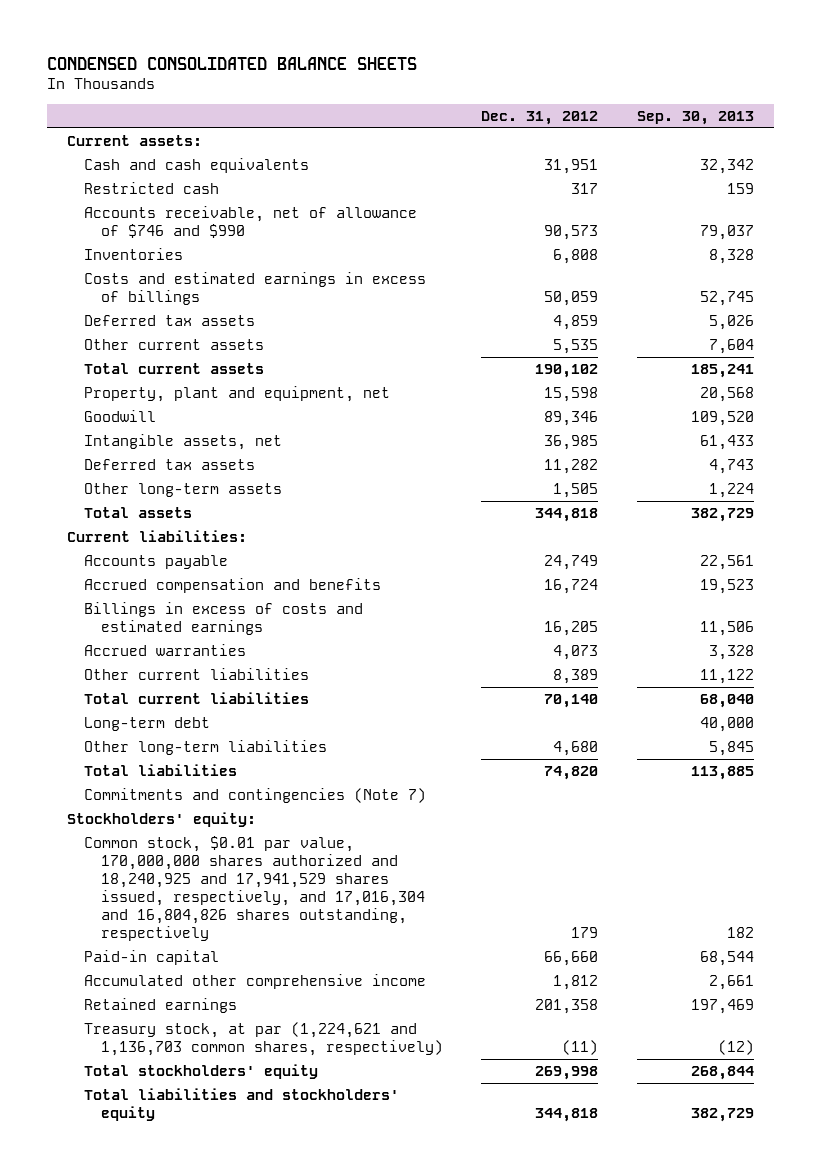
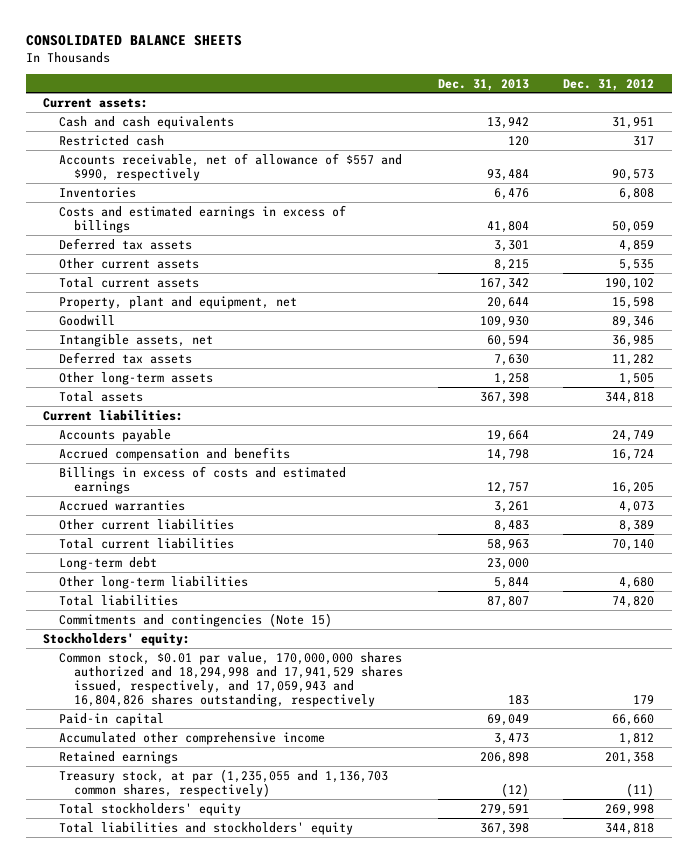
- CONDENSED CONSOLIDATED BALANCE SHEETS
+ CONSOLIDATED BALANCE SHEETS
- | Dec. 31, 2012 | Sep. 30, 2013
+ | Dec. 31, 2013 | Dec. 31, 2012
- Accounts receivable, net of allowance of $746 and $990 | 90,573 | 79,037
+ Accounts receivable, net of allowance of $557 and $990, respectively | 93,484 | 90,573
- Commitments and contingencies (Note 7)
+ Commitments and contingencies (Note 15)
- Common stock, $0.01 par value, 170,000,000 shares authorized and 18,240,925 and 17,941,529 shares issued, respectively, and 17,016,304 and 16,804,826 shares outstanding, respectively | 179 | 182
+ Common stock, $0.01 par value, 170,000,000 shares authorized and 18,294,998 and 17,941,529 shares issued, respectively, and 17,059,943 and 16,804,826 shares outstanding, respectively | 183 | 179
- Treasury stock, at par (1,224,621 and 1,136,703 common shares, respectively) | (11) | (12)
+ Treasury stock, at par (1,235,055 and 1,136,703 common shares, respectively) | (12) | (11)

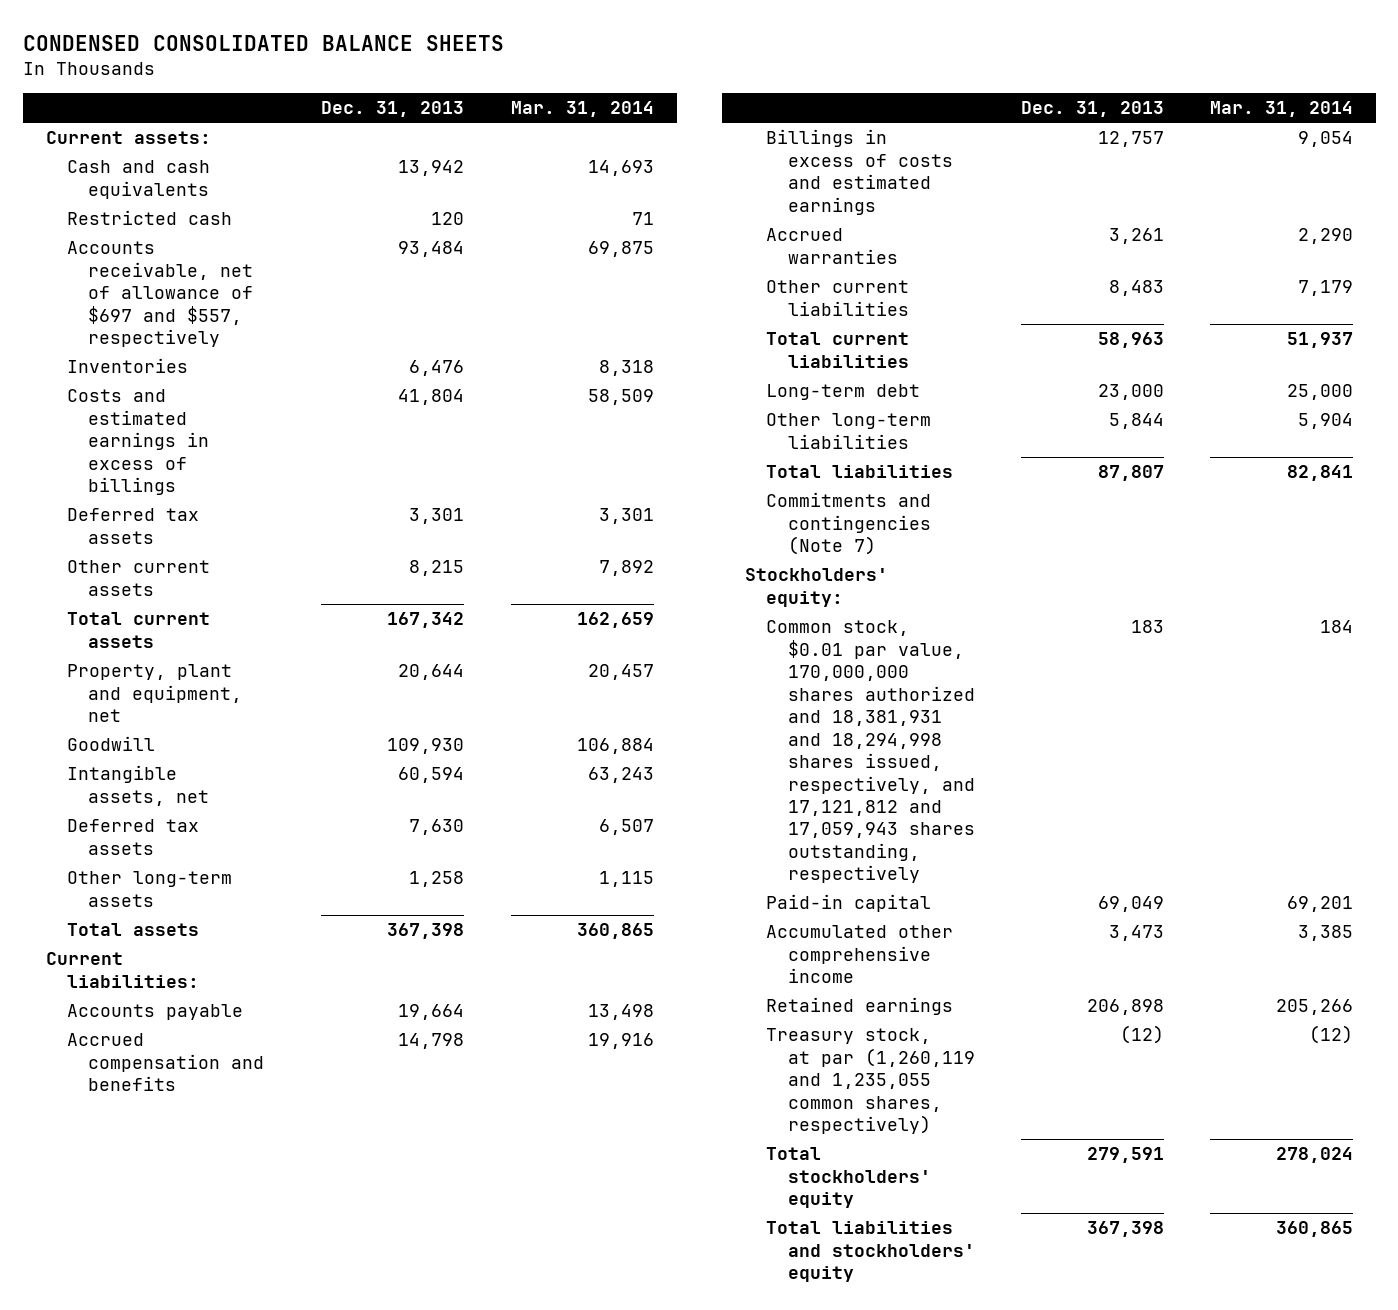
- CONSOLIDATED BALANCE SHEETS
+ CONDENSED CONSOLIDATED BALANCE SHEETS
- | Dec. 31, 2013 | Dec. 31, 2012
+ | Dec. 31, 2013 | Mar. 31, 2014
- Accounts receivable, net of allowance of $557 and $990, respectively | 93,484 | 90,573
+ Accounts receivable, net of allowance of $697 and $557, respectively | 93,484 | 69,875
- Commitments and contingencies (Note 15)
+ Commitments and contingencies (Note 7)
- Common stock, $0.01 par value, 170,000,000 shares authorized and 18,294,998 and 17,941,529 shares issued, respectively, and 17,059,943 and 16,804,826 shares outstanding, respectively | 183 | 179
+ Common stock, $0.01 par value, 170,000,000 shares authorized and 18,381,931 and 18,294,998 shares issued, respectively, and 17,121,812 and 17,059,943 shares outstanding, respectively | 183 | 184
- Treasury stock, at par (1,235,055 and 1,136,703 common shares, respectively) | (12) | (11)
+ Treasury stock, at par (1,260,119 and 1,235,055 common shares, respectively) | (12) | (12)

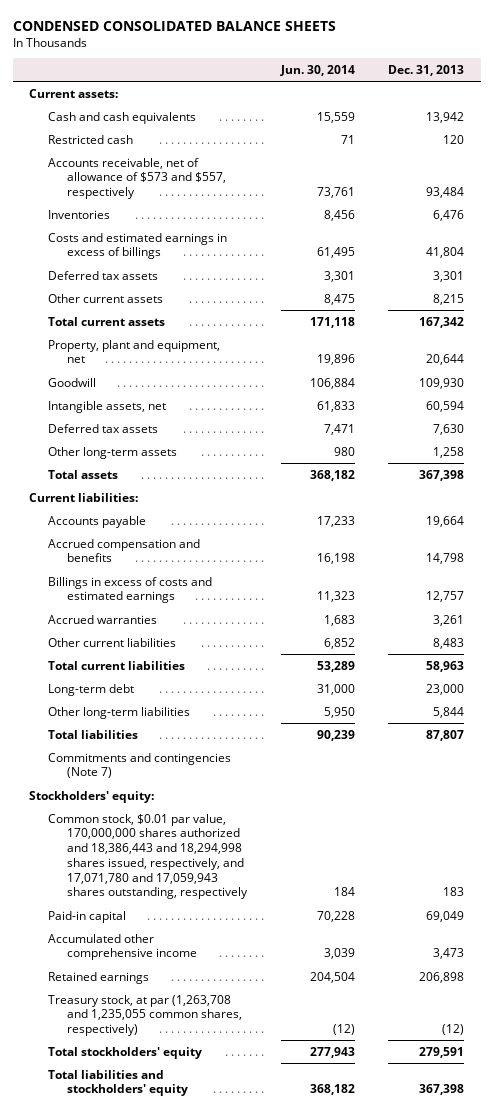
- | Dec. 31, 2013 | Mar. 31, 2014
+ | Jun. 30, 2014 | Dec. 31, 2013
- Accounts receivable, net of allowance of $697 and $557, respectively | 93,484 | 69,875
+ Accounts receivable, net of allowance of $573 and $557, respectively | 73,761 | 93,484
- Common stock, $0.01 par value, 170,000,000 shares authorized and 18,381,931 and 18,294,998 shares issued, respectively, and 17,121,812 and 17,059,943 shares outstanding, respectively | 183 | 184
+ Common stock, $0.01 par value, 170,000,000 shares authorized and 18,386,443 and 18,294,998 shares issued, respectively, and 17,071,780 and 17,059,943 shares outstanding, respectively | 184 | 183
- Treasury stock, at par (1,260,119 and 1,235,055 common shares, respectively) | (12) | (12)
+ Treasury stock, at par (1,263,708 and 1,235,055 common shares, respectively) | (12) | (12)

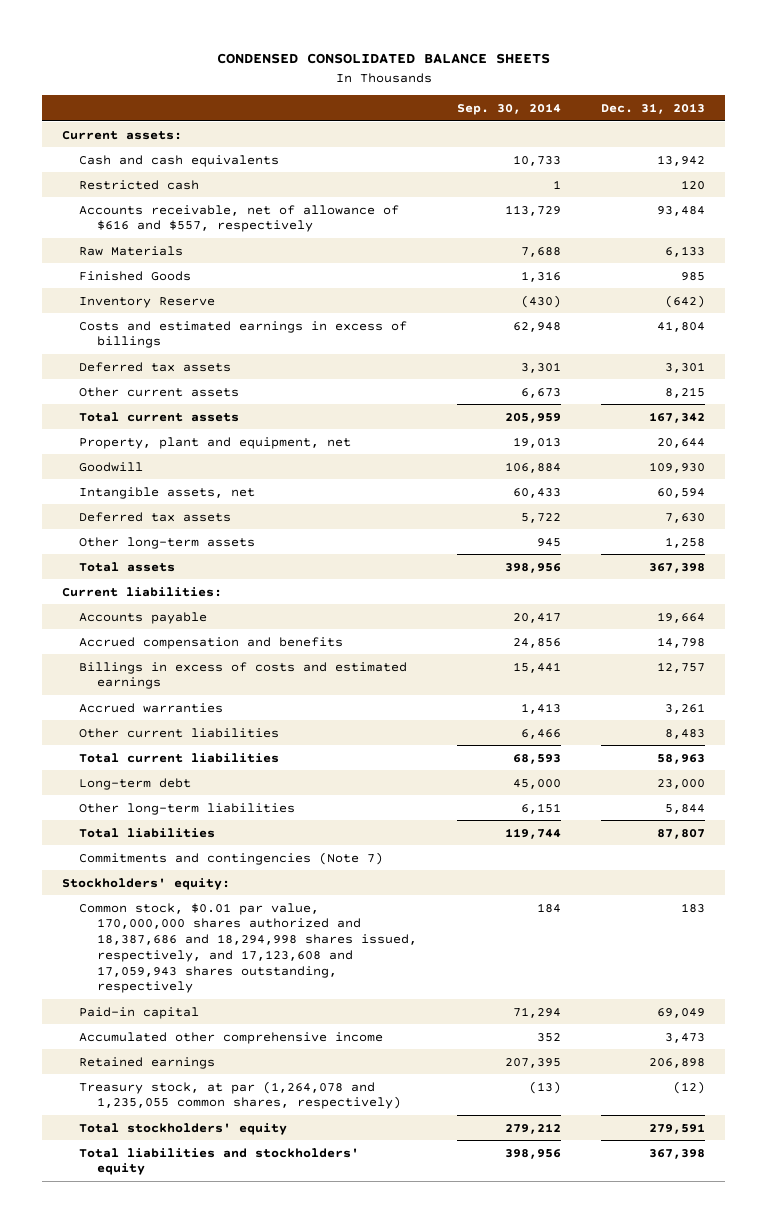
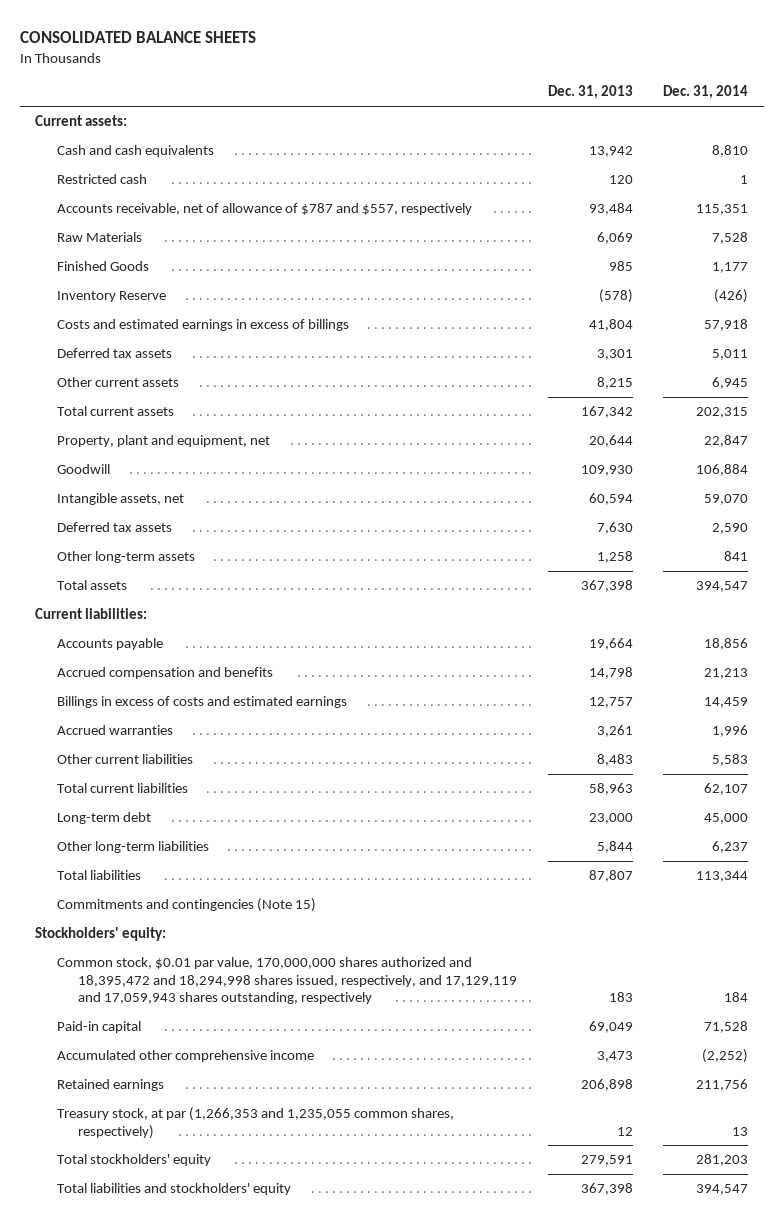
- CONDENSED CONSOLIDATED BALANCE SHEETS
+ CONSOLIDATED BALANCE SHEETS
- | Sep. 30, 2014 | Dec. 31, 2013
+ | Dec. 31, 2013 | Dec. 31, 2014
- Accounts receivable, net of allowance of $616 and $557, respectively | 113,729 | 93,484
- Raw Materials | 7,688 | 6,133
+ Accounts receivable, net of allowance of $787 and $557, respectively | 93,484 | 115,351
+ Raw Materials | 6,069 | 7,528
- Inventory Reserve | (430) | (642)
+ Inventory Reserve | (578) | (426)
- Commitments and contingencies (Note 7)
+ Commitments and contingencies (Note 15)
- Common stock, $0.01 par value, 170,000,000 shares authorized and 18,387,686 and 18,294,998 shares issued, respectively, and 17,123,608 and 17,059,943 shares outstanding, respectively | 184 | 183
+ Common stock, $0.01 par value, 170,000,000 shares authorized and 18,395,472 and 18,294,998 shares issued, respectively, and 17,129,119 and 17,059,943 shares outstanding, respectively | 183 | 184
- Treasury stock, at par (1,264,078 and 1,235,055 common shares, respectively) | (13) | (12)
+ Treasury stock, at par (1,266,353 and 1,235,055 common shares, respectively) | 12 | 13

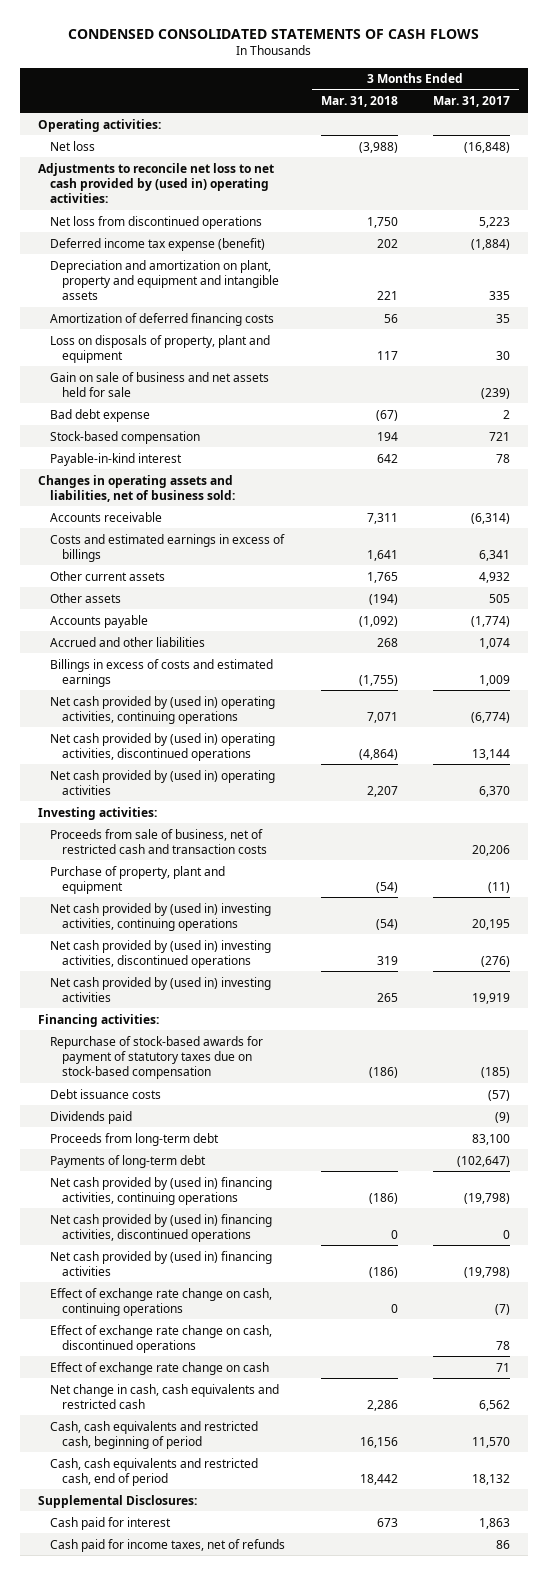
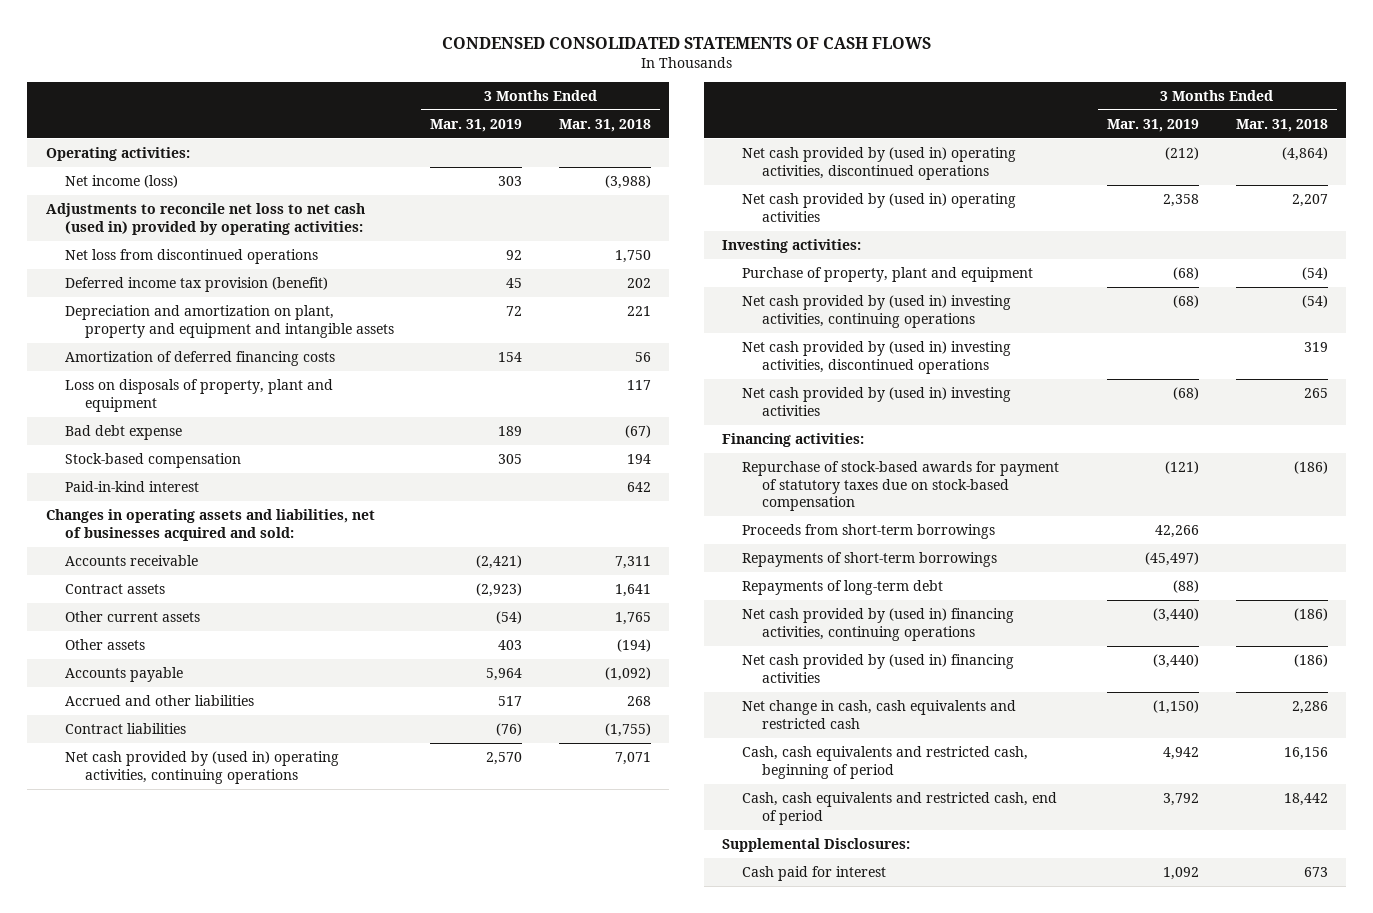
- | 3 Months Ended Mar. 31, 2018 | 3 Months Ended Mar. 31, 2017
+ | 3 Months Ended Mar. 31, 2019 | 3 Months Ended Mar. 31, 2018
- Net loss | (3,988) | (16,848)
- Adjustments to reconcile net loss to net cash provided by (used in) operating activities:
+ Net income (loss) | 303 | (3,988)
+ Adjustments to reconcile net loss to net cash (used in) provided by operating activities:
- Deferred income tax expense (benefit) | 202 | (1,884)
+ Deferred income tax provision (benefit) | 45 | 202
- Gain on sale of business and net assets held for sale | | (239)
- Payable-in-kind interest | 642 | 78
- Changes in operating assets and liabilities, net of business sold:
+ Paid-in-kind interest | | 642
+ Changes in operating assets and liabilities, net of businesses acquired and sold:
- Costs and estimated earnings in excess of billings | 1,641 | 6,341
+ Contract assets | (2,923) | 1,641
- Billings in excess of costs and estimated earnings | (1,755) | 1,009
+ Contract liabilities | (76) | (1,755)
- Proceeds from sale of business, net of restricted cash and transaction costs | | 20,206
- Debt issuance costs | | (57)
- Dividends paid | | (9)
- Proceeds from long-term debt | | 83,100
- Payments of long-term debt | | (102,647)
+ Proceeds from short-term borrowings | 42,266 |
+ Repayments of short-term borrowings | (45,497) |
+ Repayments of long-term debt | (88) |
- Net cash provided by (used in) financing activities, discontinued operations | 0 | 0
- Effect of exchange rate change on cash, continuing operations | 0 | (7)
- Effect of exchange rate change on cash, discontinued operations | | 78
- Effect of exchange rate change on cash | | 71
- Cash paid for income taxes, net of refunds | | 86

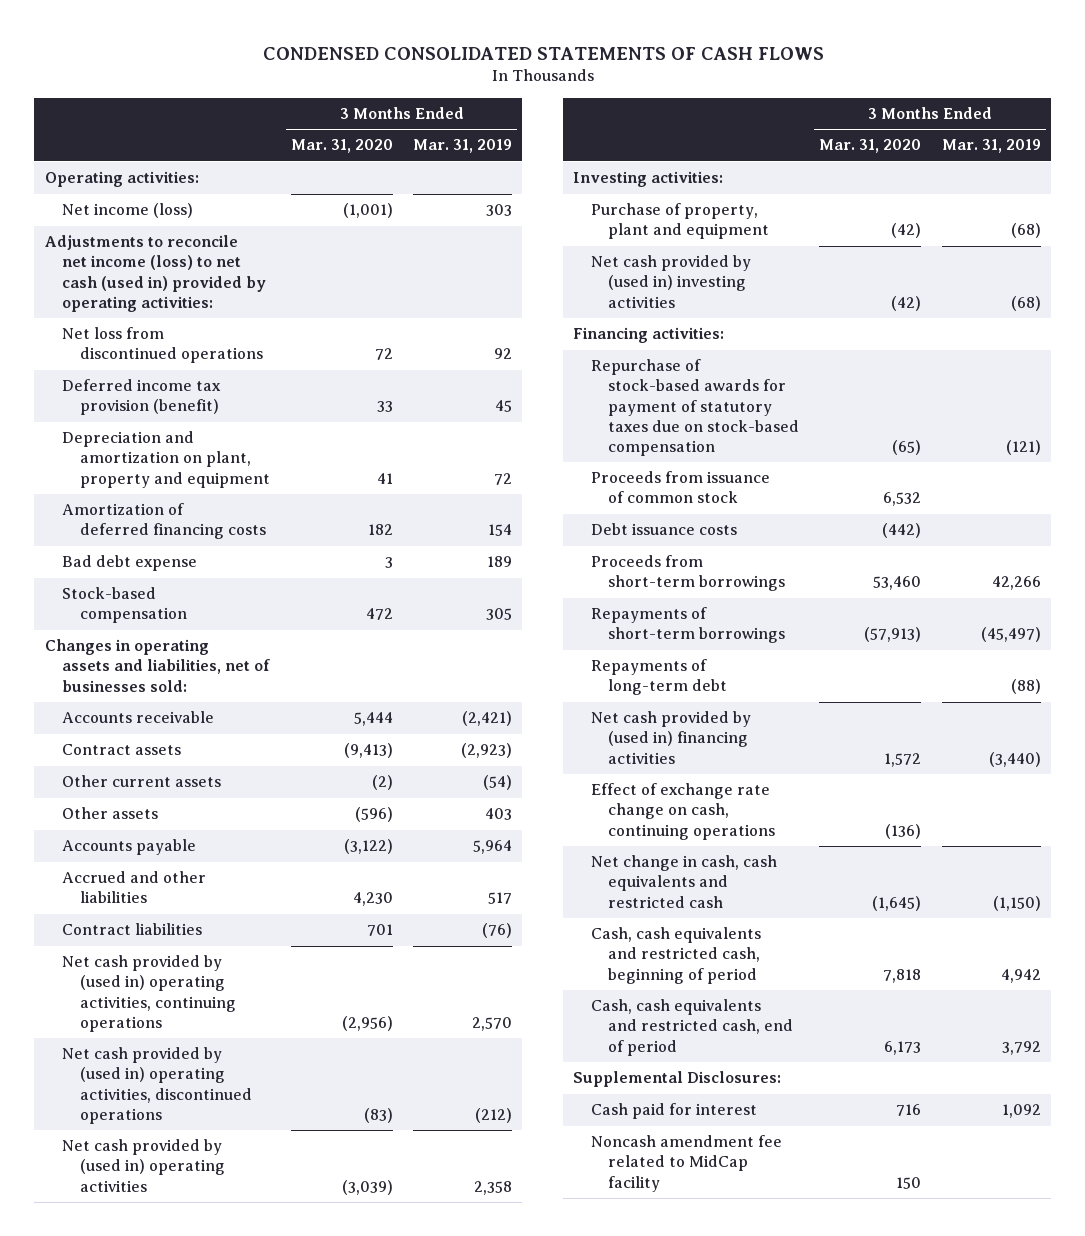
- | 3 Months Ended Mar. 31, 2019 | 3 Months Ended Mar. 31, 2018
+ | 3 Months Ended Mar. 31, 2020 | 3 Months Ended Mar. 31, 2019
- Adjustments to reconcile net loss to net cash (used in) provided by operating activities:
+ Adjustments to reconcile net income (loss) to net cash (used in) provided by operating activities:
- Depreciation and amortization on plant, property and equipment and intangible assets | 72 | 221
+ Depreciation and amortization on plant, property and equipment | 41 | 72
- Loss on disposals of property, plant and equipment | | 117
- Paid-in-kind interest | | 642
- Changes in operating assets and liabilities, net of businesses acquired and sold:
+ Changes in operating assets and liabilities, net of businesses sold:
- Net cash provided by (used in) investing activities, continuing operations | (68) | (54)
- Net cash provided by (used in) investing activities, discontinued operations | | 319
+ Proceeds from issuance of common stock | 6,532 |
+ Debt issuance costs | (442) |
- Net cash provided by (used in) financing activities, continuing operations | (3,440) | (186)
+ Effect of exchange rate change on cash, continuing operations | (136) |
+ Noncash amendment fee related to MidCap facility | 150 |

